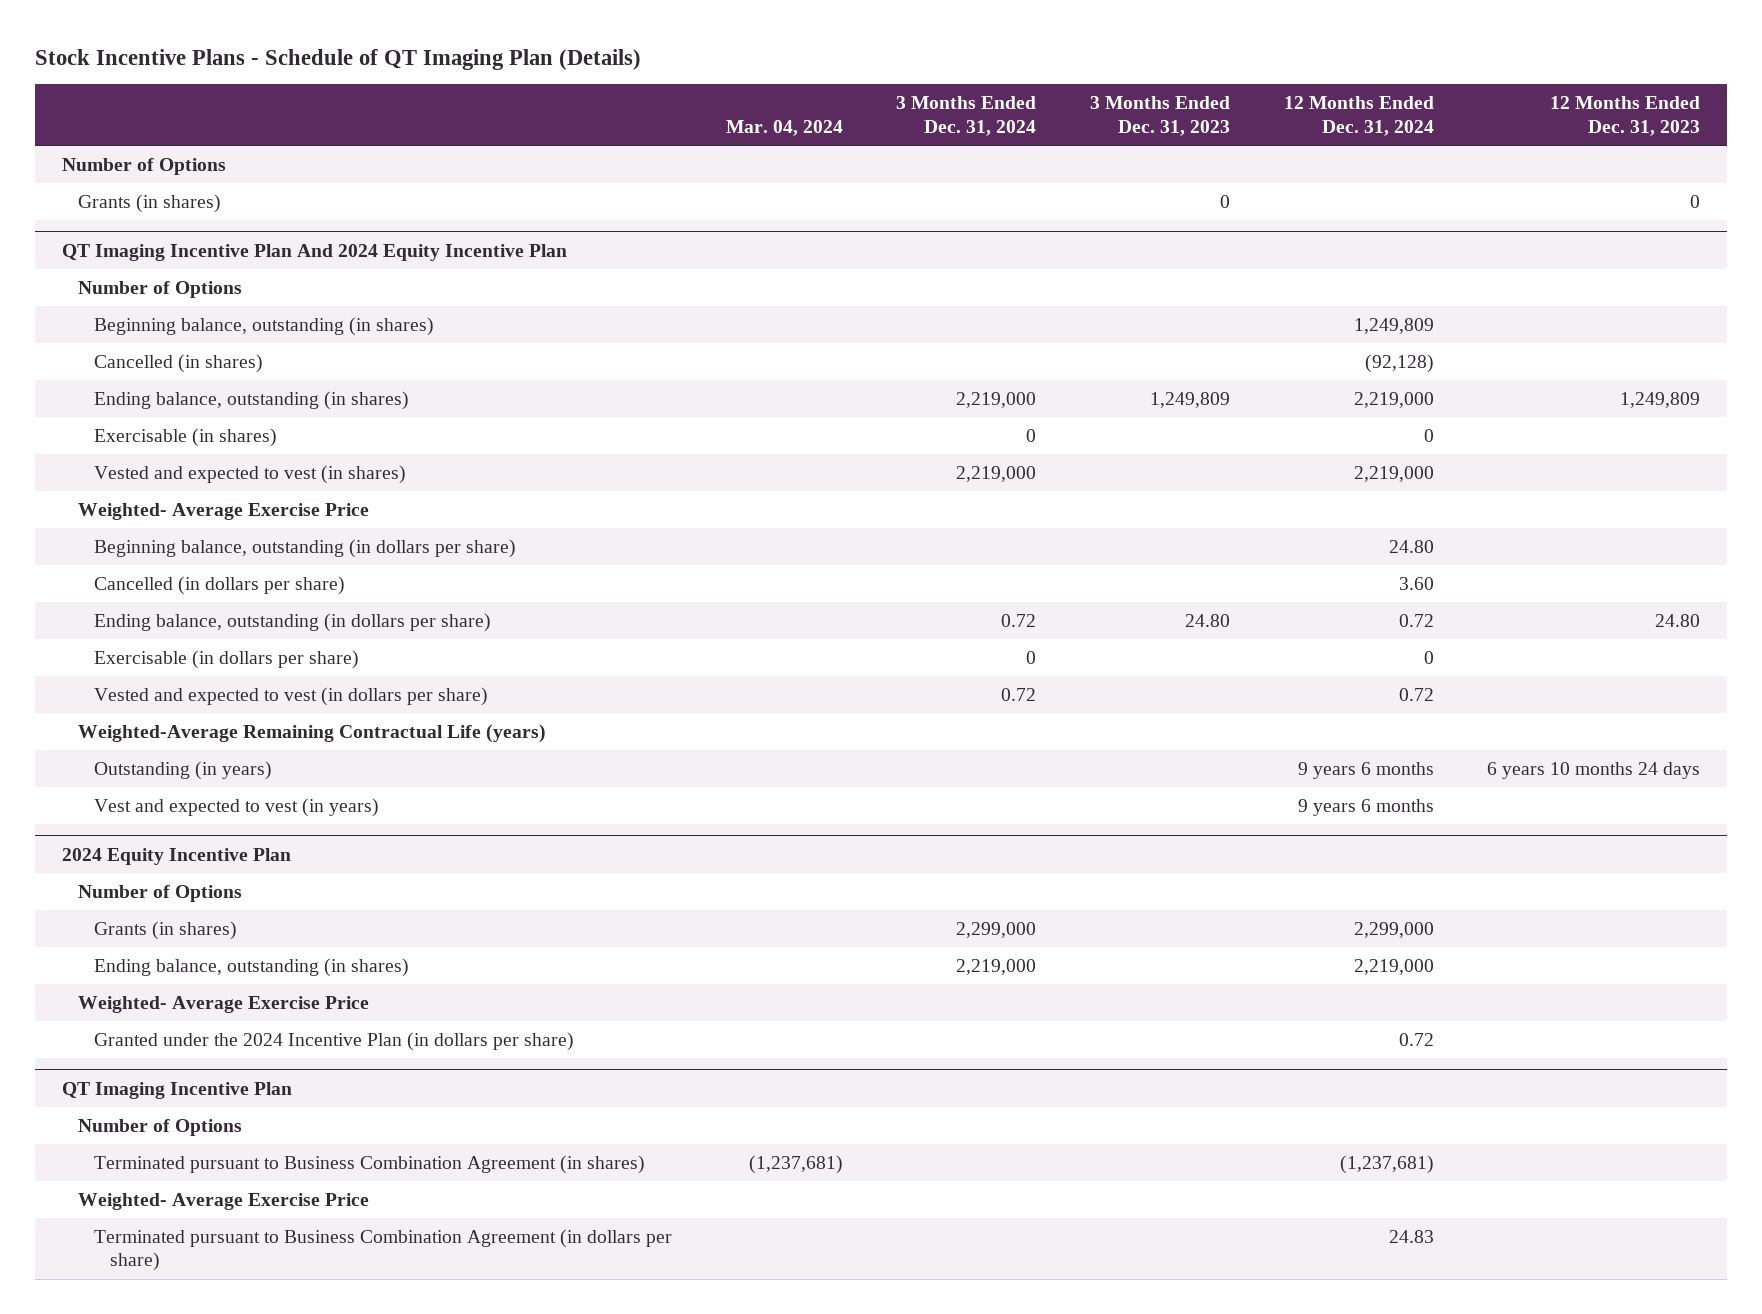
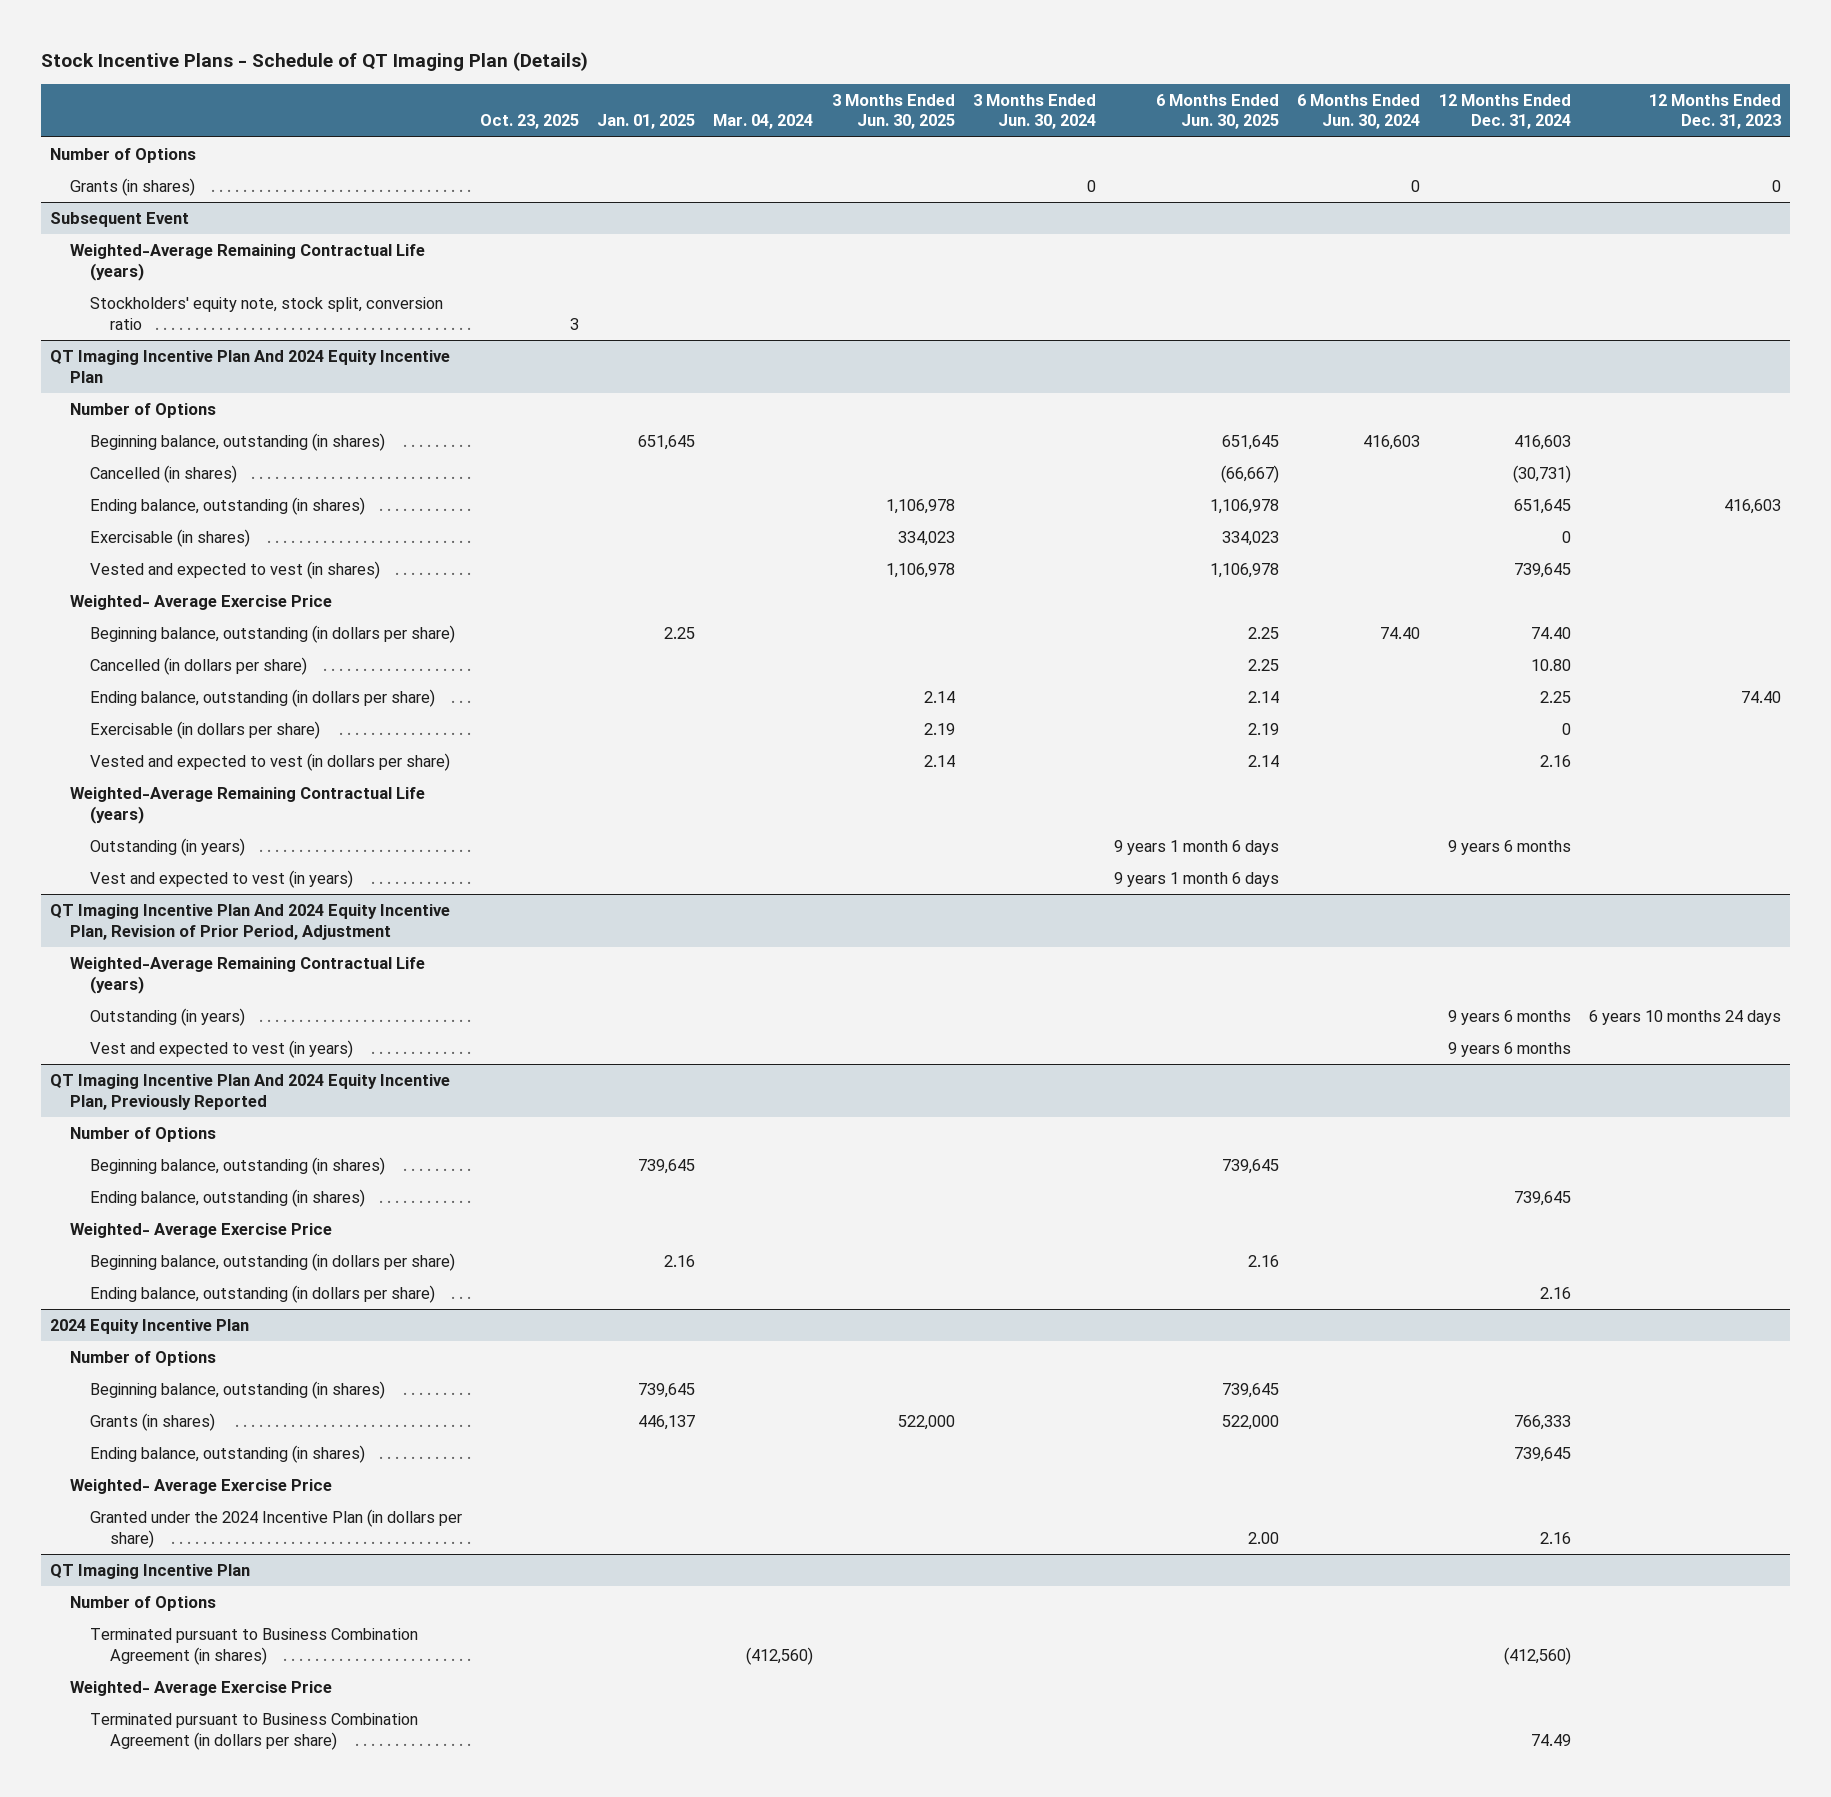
- | Mar. 04, 2024 | 3 Months Ended Dec. 31, 2024 | 3 Months Ended Dec. 31, 2023 | 12 Months Ended Dec. 31, 2024 | 12 Months Ended Dec. 31, 2023
+ | Oct. 23, 2025 | Jan. 01, 2025 | Mar. 04, 2024 | 3 Months Ended Jun. 30, 2025 | 3 Months Ended Jun. 30, 2024 | 6 Months Ended Jun. 30, 2025 | 6 Months Ended Jun. 30, 2024 | 12 Months Ended Dec. 31, 2024 | 12 Months Ended Dec. 31, 2023
+ Subsequent Event
+ Weighted-Average Remaining Contractual Life (years)
+ Stockholders' equity note, stock split, conversion ratio | 3 | | | | | | | |
@ QT Imaging Incentive Plan And 2024 Equity Incentive Plan
- Beginning balance, outstanding (in shares) | | | | 1,249,809 |
- Cancelled (in shares) | | | | (92,128) |
- Ending balance, outstanding (in shares) | | 2,219,000 | 1,249,809 | 2,219,000 | 1,249,809
+ Beginning balance, outstanding (in shares) | | 651,645 | | | | 651,645 | 416,603 | 416,603 |
+ Cancelled (in shares) | | | | | | (66,667) | | (30,731) |
+ Ending balance, outstanding (in shares) | | | | 1,106,978 | | 1,106,978 | | 651,645 | 416,603
- Vested and expected to vest (in shares) | | 2,219,000 | | 2,219,000 |
+ Vested and expected to vest (in shares) | | | | 1,106,978 | | 1,106,978 | | 739,645 |
- Beginning balance, outstanding (in dollars per share) | | | | 24.80 |
- Cancelled (in dollars per share) | | | | 3.60 |
- Ending balance, outstanding (in dollars per share) | | 0.72 | 24.80 | 0.72 | 24.80
+ Beginning balance, outstanding (in dollars per share) | | 2.25 | | | | 2.25 | 74.40 | 74.40 |
+ Cancelled (in dollars per share) | | | | | | 2.25 | | 10.80 |
+ Ending balance, outstanding (in dollars per share) | | | | 2.14 | | 2.14 | | 2.25 | 74.40
- Vested and expected to vest (in dollars per share) | | 0.72 | | 0.72 |
+ Vested and expected to vest (in dollars per share) | | | | 2.14 | | 2.14 | | 2.16 |
+ Outstanding (in years) | | | | | | 9 years 1 month 6 days | | 9 years 6 months |
+ Vest and expected to vest (in years) | | | | | | 9 years 1 month 6 days | | |
+ QT Imaging Incentive Plan And 2024 Equity Incentive Plan, Revision of Prior Period, Adjustment
+ Weighted-Average Remaining Contractual Life (years)
+ QT Imaging Incentive Plan And 2024 Equity Incentive Plan, Previously Reported
+ Number of Options
+ Beginning balance, outstanding (in shares) | | 739,645 | | | | 739,645 | | |
+ Ending balance, outstanding (in shares) | | | | | | | | 739,645 |
+ Weighted- Average Exercise Price
+ Beginning balance, outstanding (in dollars per share) | | 2.16 | | | | 2.16 | | |
+ Ending balance, outstanding (in dollars per share) | | | | | | | | 2.16 |
@ 2024 Equity Incentive Plan
- Grants (in shares) | | 2,299,000 | | 2,299,000 |
- Ending balance, outstanding (in shares) | | 2,219,000 | | 2,219,000 |
+ Beginning balance, outstanding (in shares) | | 739,645 | | | | 739,645 | | |
+ Grants (in shares) | | 446,137 | | 522,000 | | 522,000 | | 766,333 |
+ Ending balance, outstanding (in shares) | | | | | | | | 739,645 |
- Granted under the 2024 Incentive Plan (in dollars per share) | | | | 0.72 |
+ Granted under the 2024 Incentive Plan (in dollars per share) | | | | | | 2.00 | | 2.16 |
@ QT Imaging Incentive Plan
- Terminated pursuant to Business Combination Agreement (in shares) | (1,237,681) | | | (1,237,681) |
+ Terminated pursuant to Business Combination Agreement (in shares) | | | (412,560) | | | | | (412,560) |
- Terminated pursuant to Business Combination Agreement (in dollars per share) | | | | 24.83 |
+ Terminated pursuant to Business Combination Agreement (in dollars per share) | | | | | | | | 74.49 |

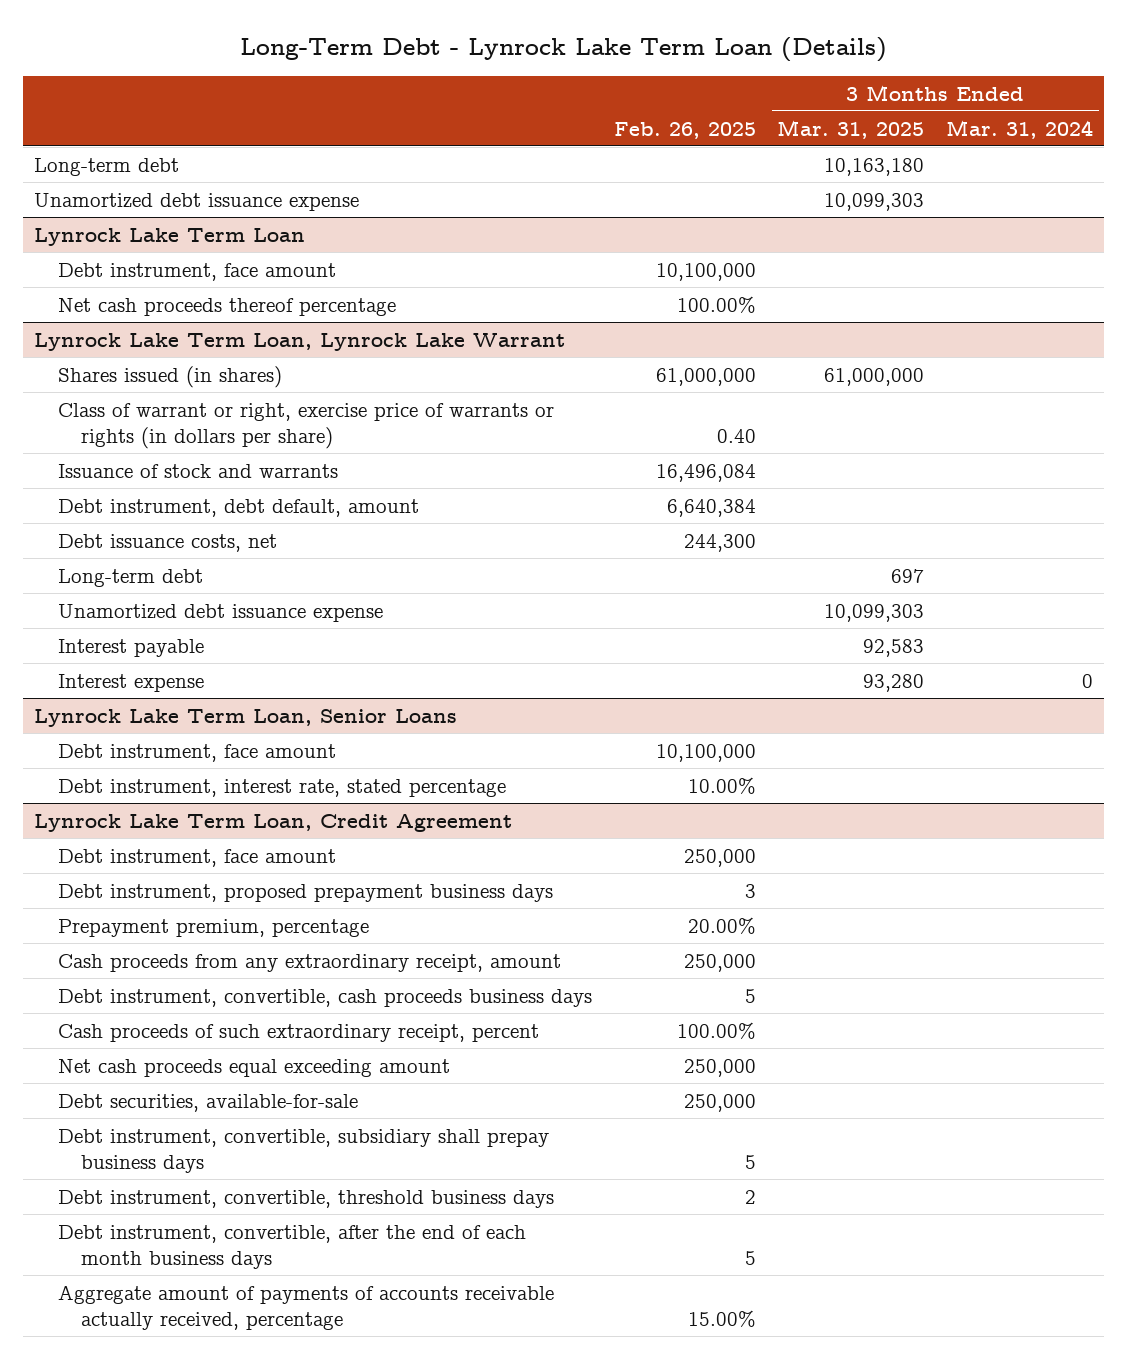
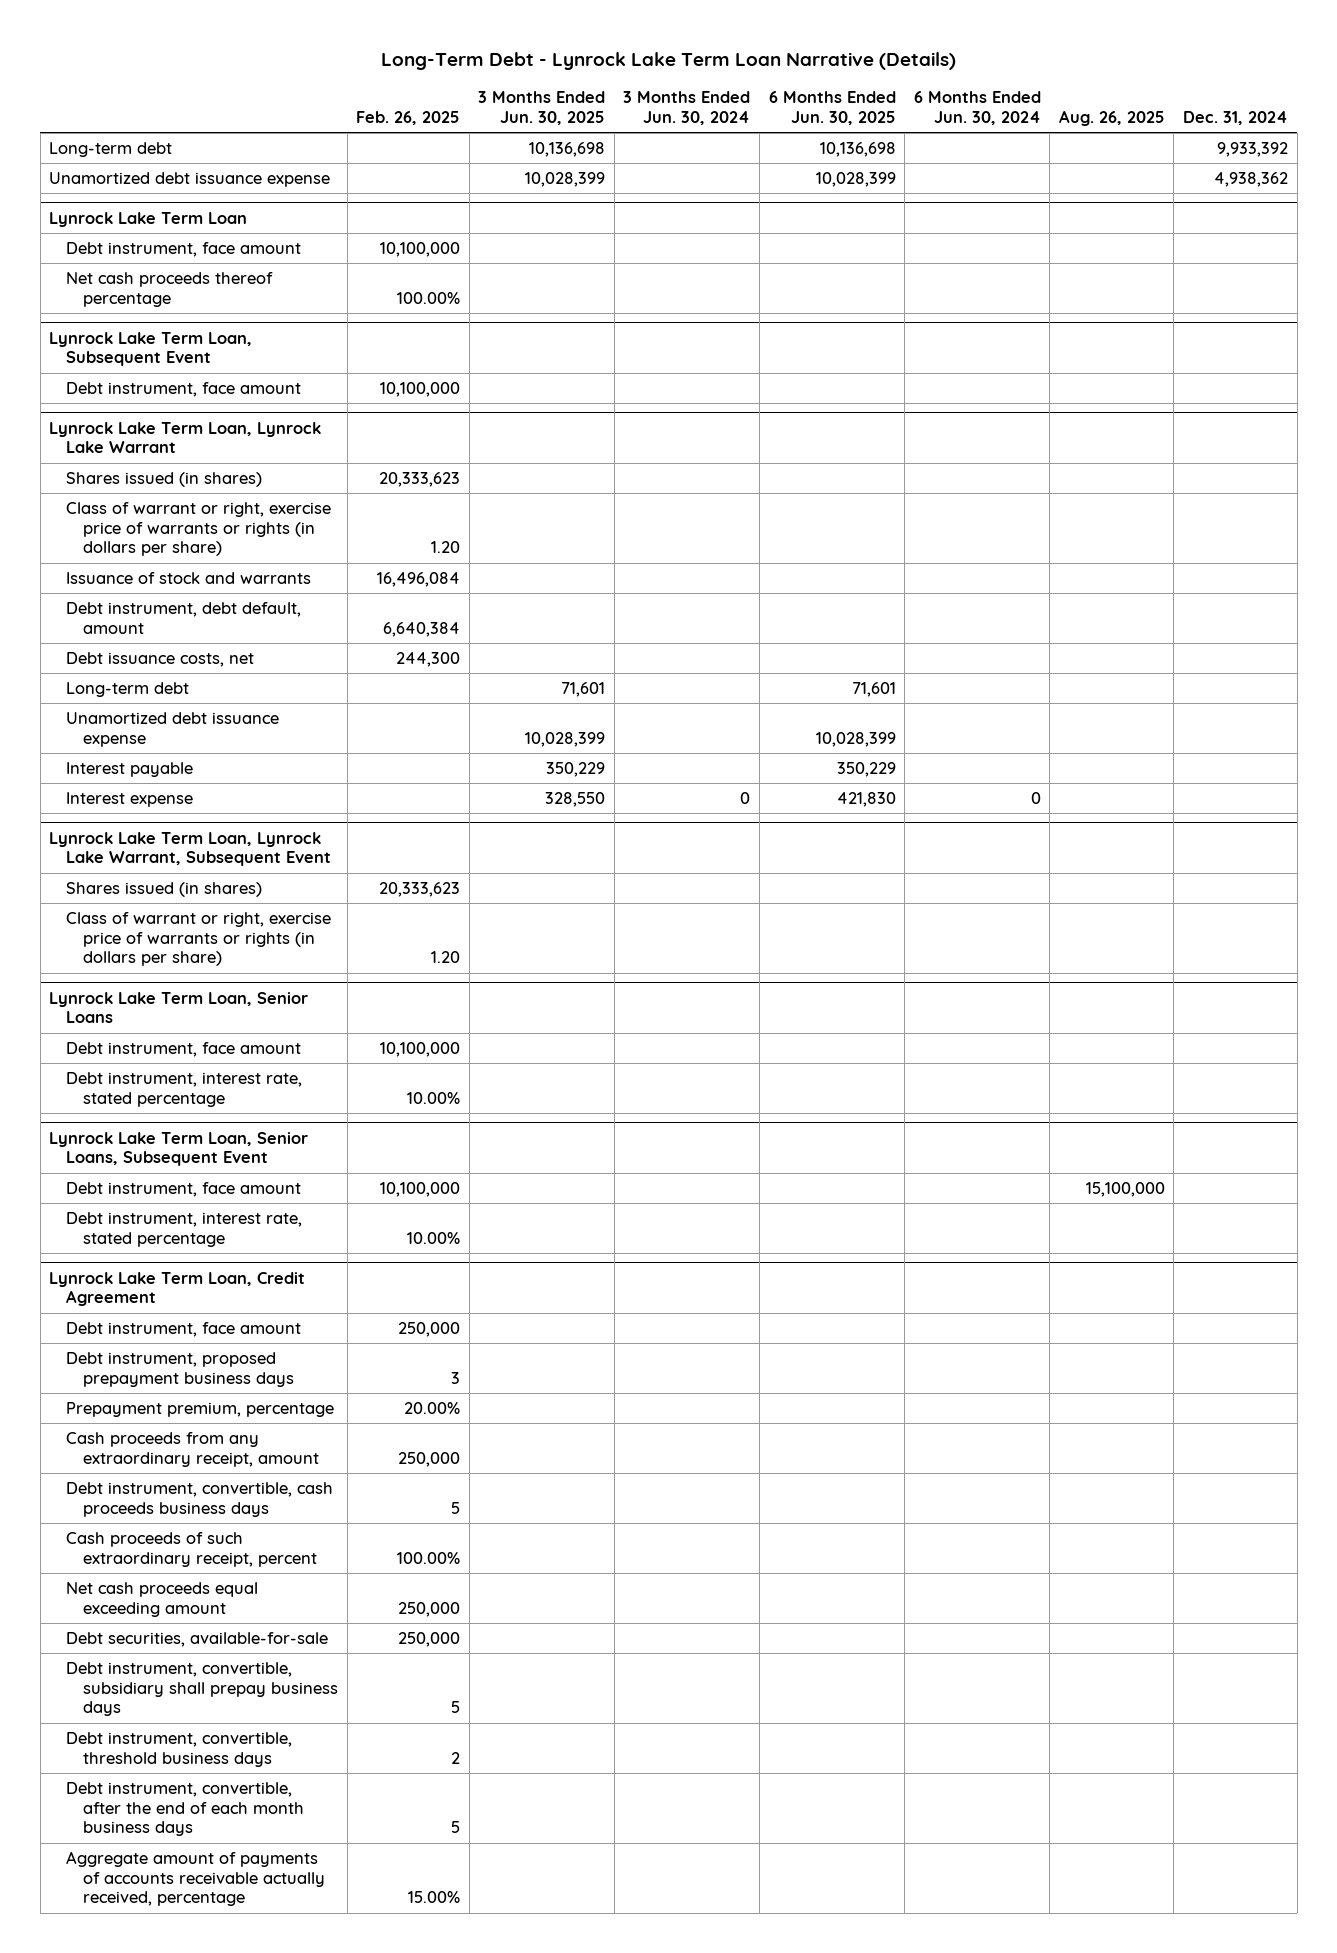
- Long-Term Debt - Lynrock Lake Term Loan (Details)
+ Long-Term Debt - Lynrock Lake Term Loan Narrative (Details)
- | Feb. 26, 2025 | 3 Months Ended Mar. 31, 2025 | 3 Months Ended Mar. 31, 2024
+ | Feb. 26, 2025 | 3 Months Ended Jun. 30, 2025 | 3 Months Ended Jun. 30, 2024 | 6 Months Ended Jun. 30, 2025 | 6 Months Ended Jun. 30, 2024 | Aug. 26, 2025 | Dec. 31, 2024
+ Lynrock Lake Term Loan, Subsequent Event
+ Debt instrument, face amount | 10,100,000 | | | | | |
@ Lynrock Lake Term Loan, Lynrock Lake Warrant
- Shares issued (in shares) | 61,000,000 | 61,000,000 |
- Class of warrant or right, exercise price of warrants or rights (in dollars per share) | 0.40 | |
+ Shares issued (in shares) | 20,333,623 | | | | | |
+ Class of warrant or right, exercise price of warrants or rights (in dollars per share) | 1.20 | | | | | |
+ Lynrock Lake Term Loan, Lynrock Lake Warrant, Subsequent Event
+ Shares issued (in shares) | 20,333,623 | | | | | |
+ Class of warrant or right, exercise price of warrants or rights (in dollars per share) | 1.20 | | | | | |
+ Lynrock Lake Term Loan, Senior Loans, Subsequent Event
+ Debt instrument, face amount | 10,100,000 | | | | | 15,100,000 |
+ Debt instrument, interest rate, stated percentage | 10.00% | | | | | |

